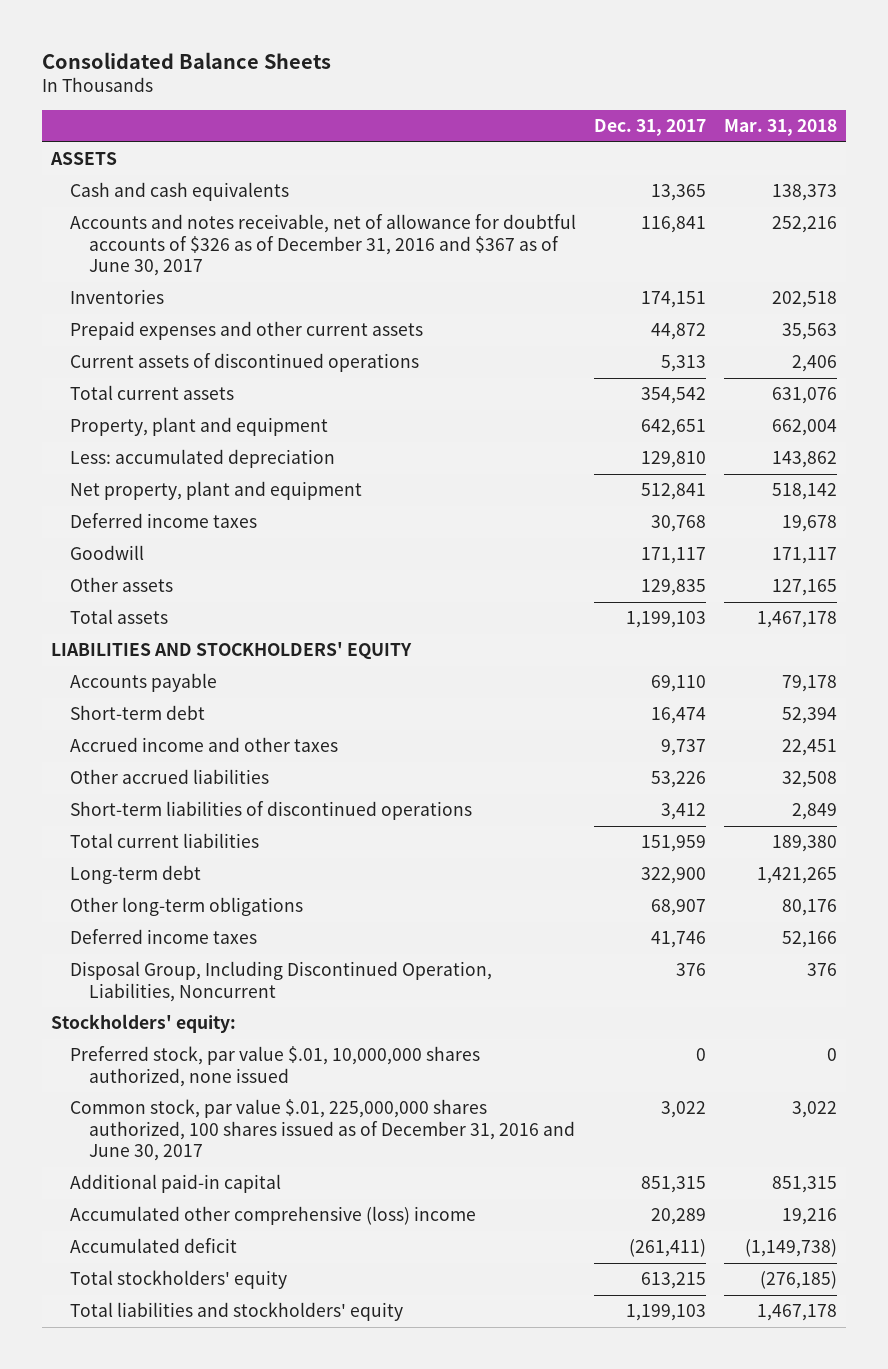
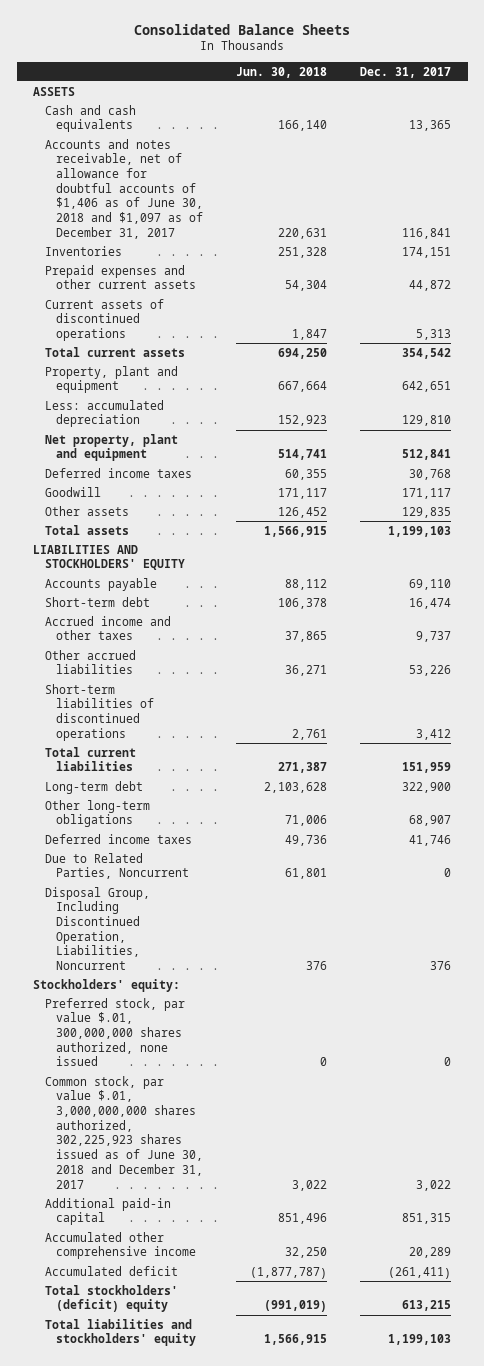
- | Dec. 31, 2017 | Mar. 31, 2018
+ | Jun. 30, 2018 | Dec. 31, 2017
- Accounts and notes receivable, net of allowance for doubtful accounts of $326 as of December 31, 2016 and $367 as of June 30, 2017 | 116,841 | 252,216
+ Accounts and notes receivable, net of allowance for doubtful accounts of $1,406 as of June 30, 2018 and $1,097 as of December 31, 2017 | 220,631 | 116,841
+ Due to Related Parties, Noncurrent | 61,801 | 0
- Preferred stock, par value $.01, 10,000,000 shares authorized, none issued | 0 | 0
- Common stock, par value $.01, 225,000,000 shares authorized, 100 shares issued as of December 31, 2016 and June 30, 2017 | 3,022 | 3,022
+ Preferred stock, par value $.01, 300,000,000 shares authorized, none issued | 0 | 0
+ Common stock, par value $.01, 3,000,000,000 shares authorized, 302,225,923 shares issued as of June 30, 2018 and December 31, 2017 | 3,022 | 3,022
- Accumulated other comprehensive (loss) income | 20,289 | 19,216
+ Accumulated other comprehensive income | 32,250 | 20,289
- Total stockholders' equity | 613,215 | (276,185)
+ Total stockholders' (deficit) equity | (991,019) | 613,215

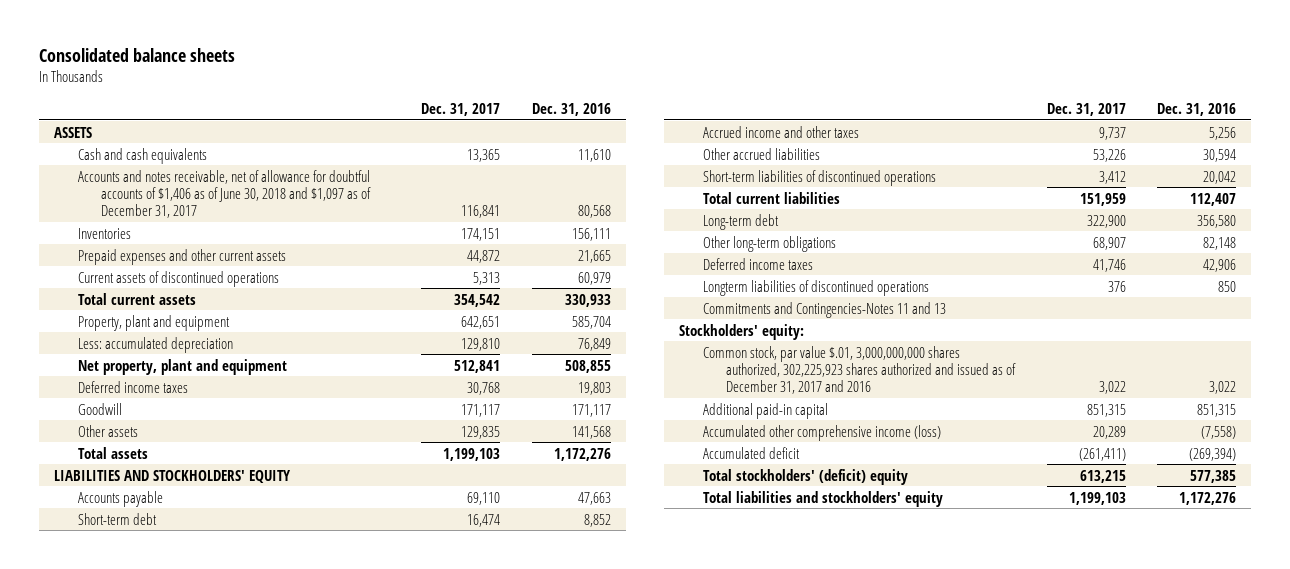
- Consolidated Balance Sheets
+ Consolidated balance sheets
- | Jun. 30, 2018 | Dec. 31, 2017
+ | Dec. 31, 2017 | Dec. 31, 2016
- Due to Related Parties, Noncurrent | 61,801 | 0
- Disposal Group, Including Discontinued Operation, Liabilities, Noncurrent | 376 | 376
+ Longterm liabilities of discontinued operations | 376 | 850
+ Commitments and Contingencies-Notes 11 and 13
- Preferred stock, par value $.01, 300,000,000 shares authorized, none issued | 0 | 0
- Common stock, par value $.01, 3,000,000,000 shares authorized, 302,225,923 shares issued as of June 30, 2018 and December 31, 2017 | 3,022 | 3,022
+ Common stock, par value $.01, 3,000,000,000 shares authorized, 302,225,923 shares authorized and issued as of December 31, 2017 and 2016 | 3,022 | 3,022
- Accumulated other comprehensive income | 32,250 | 20,289
+ Accumulated other comprehensive income (loss) | 20,289 | (7,558)

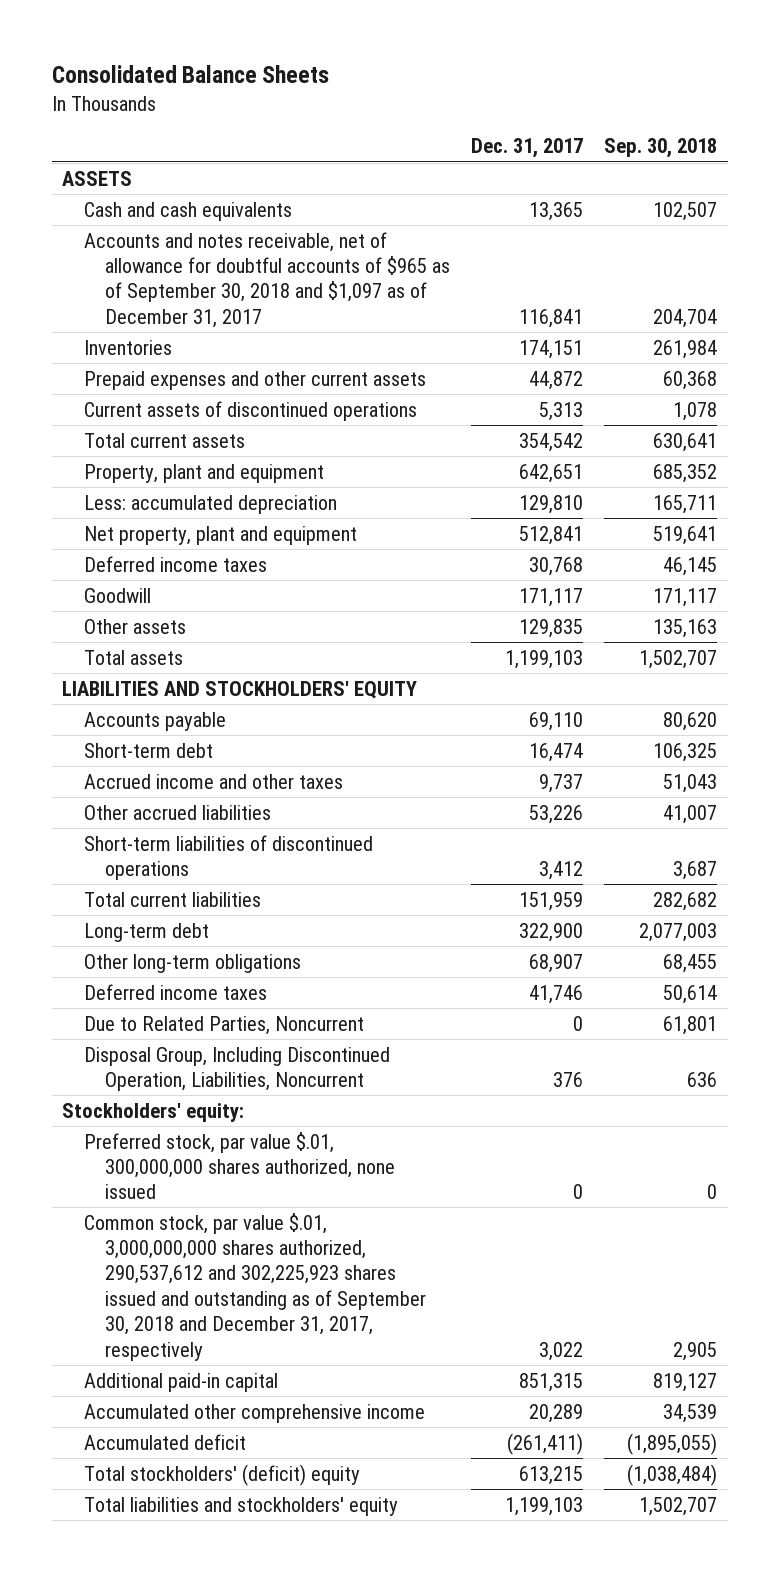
- Consolidated balance sheets
+ Consolidated Balance Sheets
- | Dec. 31, 2017 | Dec. 31, 2016
+ | Dec. 31, 2017 | Sep. 30, 2018
- Accounts and notes receivable, net of allowance for doubtful accounts of $1,406 as of June 30, 2018 and $1,097 as of December 31, 2017 | 116,841 | 80,568
+ Accounts and notes receivable, net of allowance for doubtful accounts of $965 as of September 30, 2018 and $1,097 as of December 31, 2017 | 116,841 | 204,704
- Longterm liabilities of discontinued operations | 376 | 850
- Commitments and Contingencies-Notes 11 and 13
+ Due to Related Parties, Noncurrent | 0 | 61,801
+ Disposal Group, Including Discontinued Operation, Liabilities, Noncurrent | 376 | 636
- Common stock, par value $.01, 3,000,000,000 shares authorized, 302,225,923 shares authorized and issued as of December 31, 2017 and 2016 | 3,022 | 3,022
+ Preferred stock, par value $.01, 300,000,000 shares authorized, none issued | 0 | 0
+ Common stock, par value $.01, 3,000,000,000 shares authorized, 290,537,612 and 302,225,923 shares issued and outstanding as of September 30, 2018 and December 31, 2017, respectively | 3,022 | 2,905
- Accumulated other comprehensive income (loss) | 20,289 | (7,558)
+ Accumulated other comprehensive income | 20,289 | 34,539

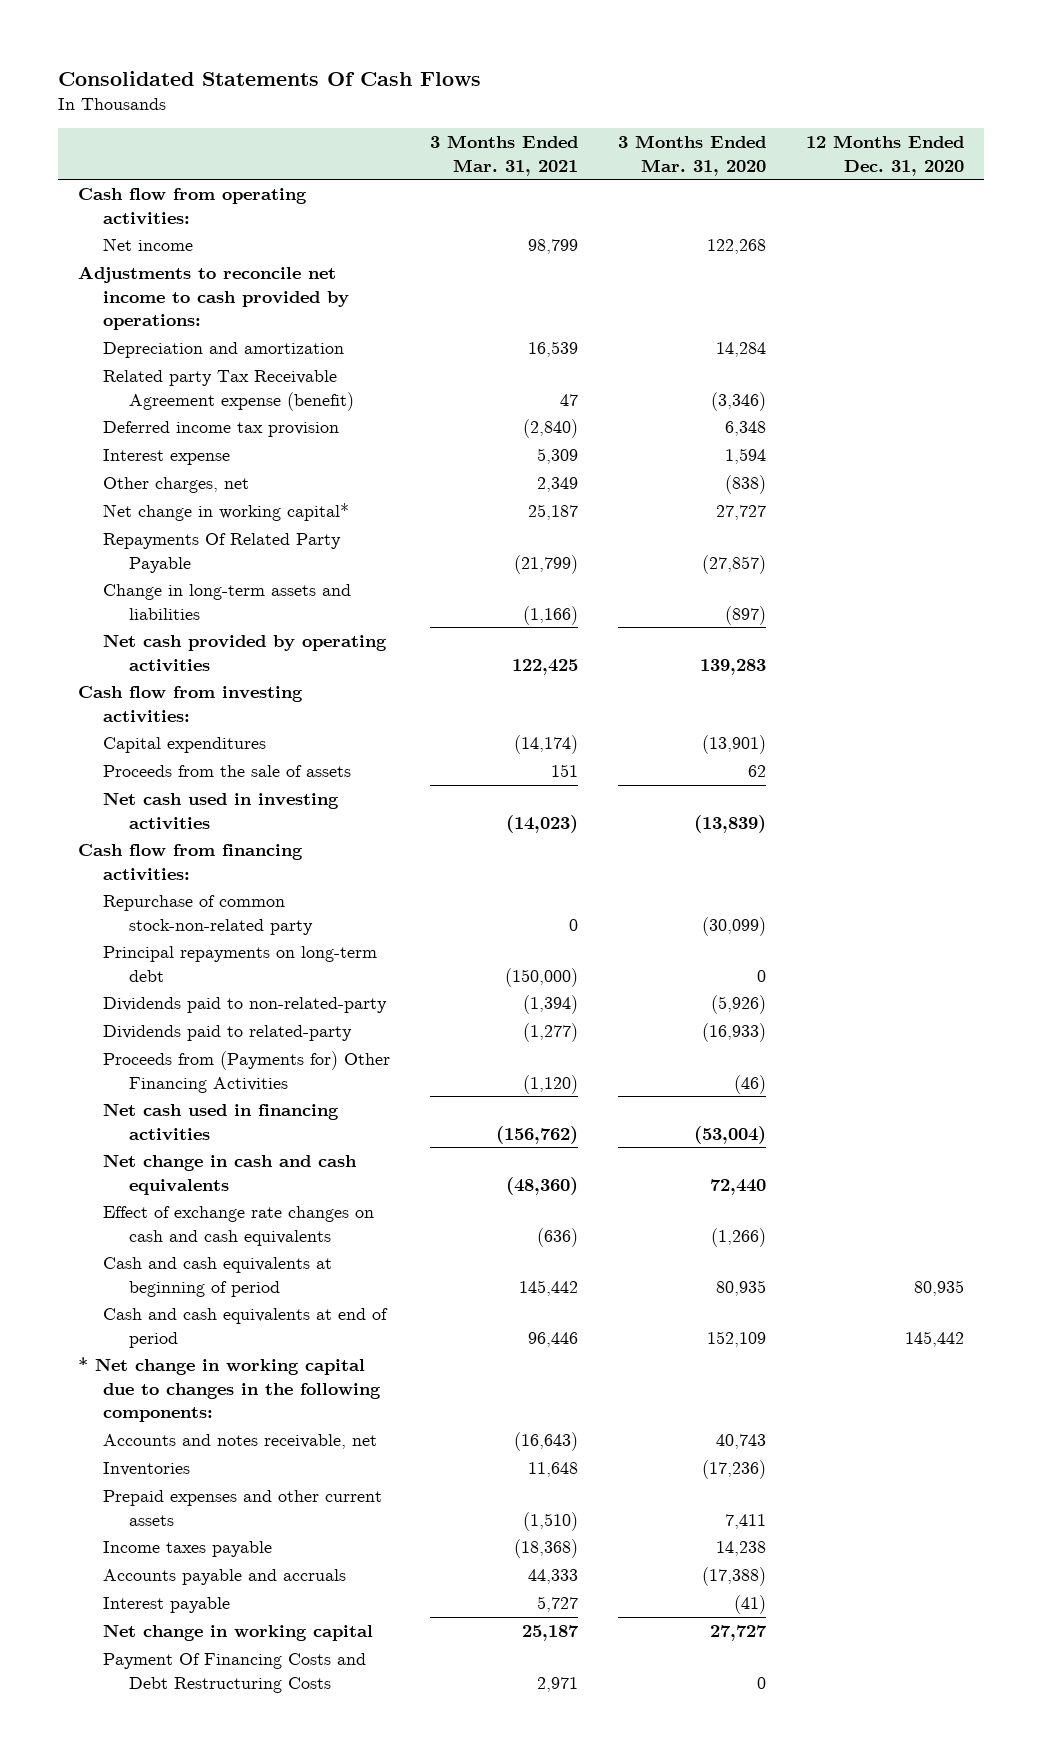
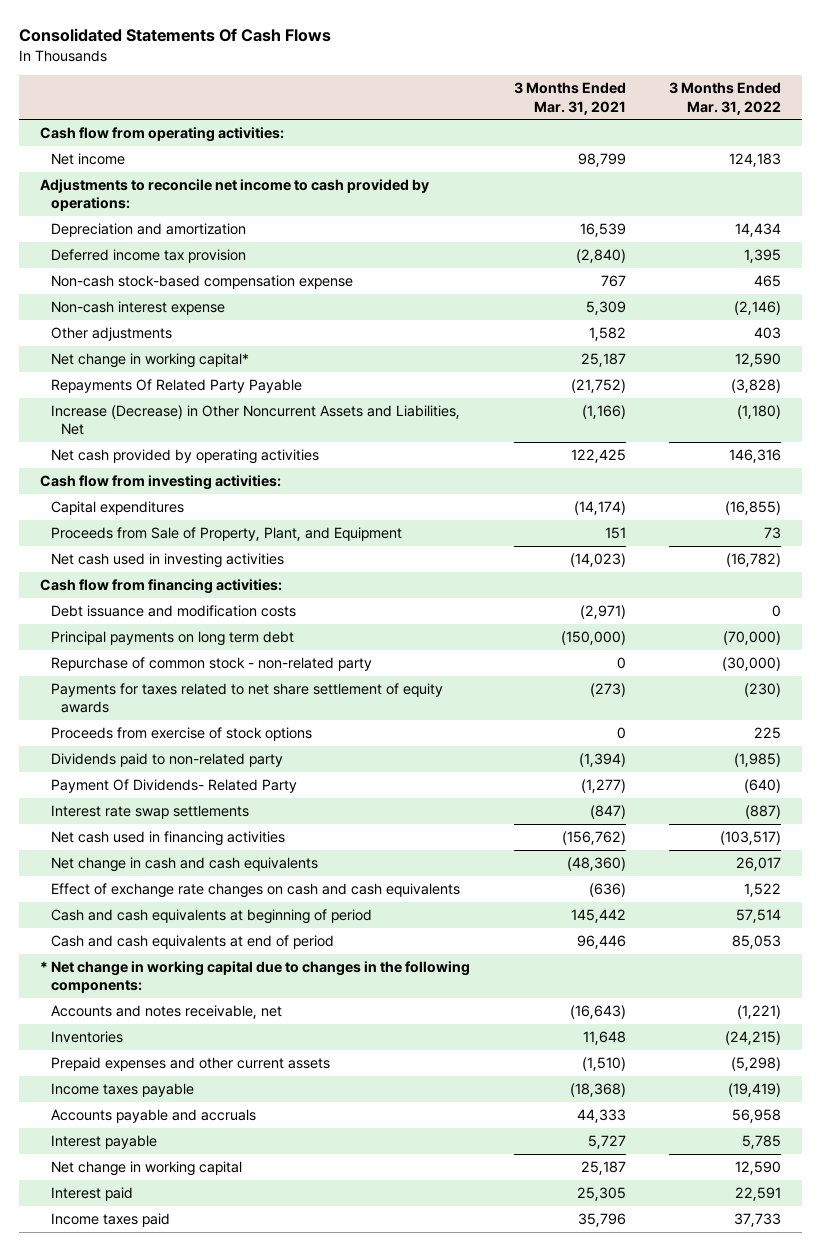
- | 3 Months Ended Mar. 31, 2021 | 3 Months Ended Mar. 31, 2020 | 12 Months Ended Dec. 31, 2020
+ | 3 Months Ended Mar. 31, 2021 | 3 Months Ended Mar. 31, 2022
- Related party Tax Receivable Agreement expense (benefit) | 47 | (3,346) |
- Interest expense | 5,309 | 1,594 |
- Other charges, net | 2,349 | (838) |
+ Non-cash stock-based compensation expense | 767 | 465
+ Non-cash interest expense | 5,309 | (2,146)
+ Other adjustments | 1,582 | 403
- Repayments Of Related Party Payable | (21,799) | (27,857) |
- Change in long-term assets and liabilities | (1,166) | (897) |
+ Repayments Of Related Party Payable | (21,752) | (3,828)
+ Increase (Decrease) in Other Noncurrent Assets and Liabilities, Net | (1,166) | (1,180)
- Proceeds from the sale of assets | 151 | 62 |
+ Proceeds from Sale of Property, Plant, and Equipment | 151 | 73
- Repurchase of common stock-non-related party | 0 | (30,099) |
- Principal repayments on long-term debt | (150,000) | 0 |
- Dividends paid to non-related-party | (1,394) | (5,926) |
- Dividends paid to related-party | (1,277) | (16,933) |
- Proceeds from (Payments for) Other Financing Activities | (1,120) | (46) |
+ Debt issuance and modification costs | (2,971) | 0
+ Principal payments on long term debt | (150,000) | (70,000)
+ Repurchase of common stock - non-related party | 0 | (30,000)
+ Payments for taxes related to net share settlement of equity awards | (273) | (230)
+ Proceeds from exercise of stock options | 0 | 225
+ Dividends paid to non-related party | (1,394) | (1,985)
+ Payment Of Dividends- Related Party | (1,277) | (640)
+ Interest rate swap settlements | (847) | (887)
- Payment Of Financing Costs and Debt Restructuring Costs | 2,971 | 0 |
+ Interest paid | 25,305 | 22,591
+ Income taxes paid | 35,796 | 37,733

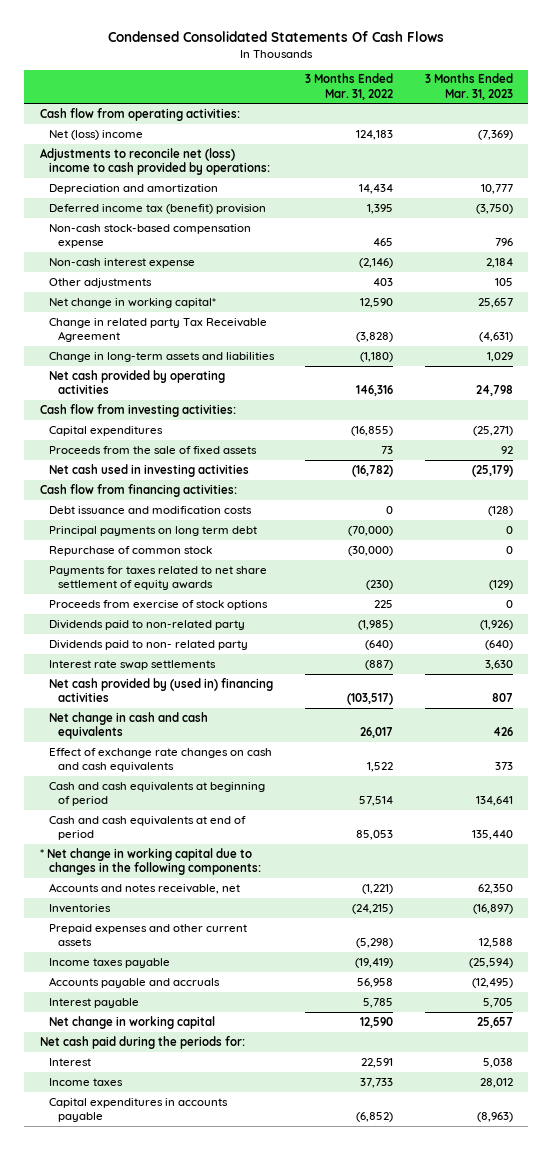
- Consolidated Statements Of Cash Flows
+ Condensed Consolidated Statements Of Cash Flows
- | 3 Months Ended Mar. 31, 2021 | 3 Months Ended Mar. 31, 2022
+ | 3 Months Ended Mar. 31, 2022 | 3 Months Ended Mar. 31, 2023
- Net income | 98,799 | 124,183
- Adjustments to reconcile net income to cash provided by operations:
+ Net (loss) income | 124,183 | (7,369)
+ Adjustments to reconcile net (loss) income to cash provided by operations:
- Deferred income tax provision | (2,840) | 1,395
+ Deferred income tax (benefit) provision | 1,395 | (3,750)
- Repayments Of Related Party Payable | (21,752) | (3,828)
- Increase (Decrease) in Other Noncurrent Assets and Liabilities, Net | (1,166) | (1,180)
+ Change in related party Tax Receivable Agreement | (3,828) | (4,631)
+ Change in long-term assets and liabilities | (1,180) | 1,029
- Proceeds from Sale of Property, Plant, and Equipment | 151 | 73
+ Proceeds from the sale of fixed assets | 73 | 92
- Repurchase of common stock - non-related party | 0 | (30,000)
+ Repurchase of common stock | (30,000) | 0
- Payment Of Dividends- Related Party | (1,277) | (640)
+ Dividends paid to non- related party | (640) | (640)
- Net cash used in financing activities | (156,762) | (103,517)
+ Net cash provided by (used in) financing activities | (103,517) | 807
- Interest paid | 25,305 | 22,591
- Income taxes paid | 35,796 | 37,733
+ Net cash paid during the periods for:
+ Interest | 22,591 | 5,038
+ Income taxes | 37,733 | 28,012
+ Capital expenditures in accounts payable | (6,852) | (8,963)

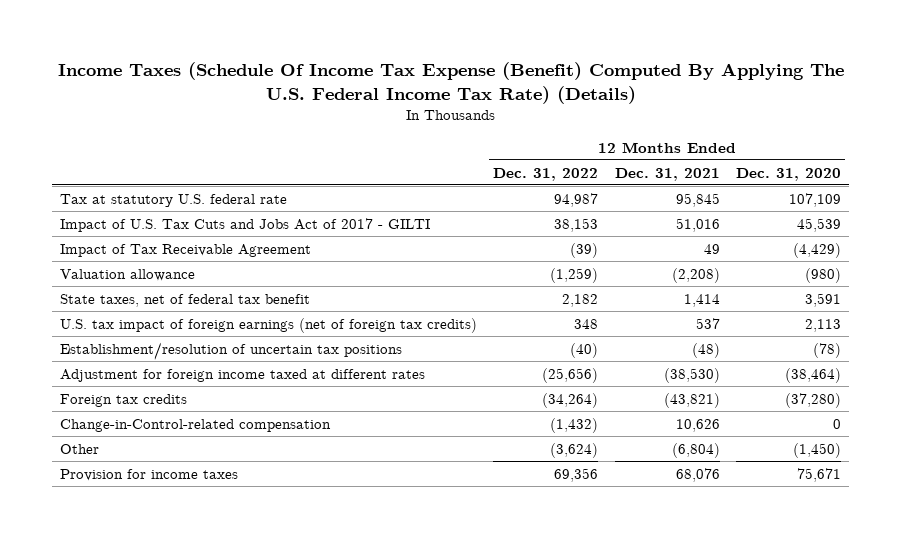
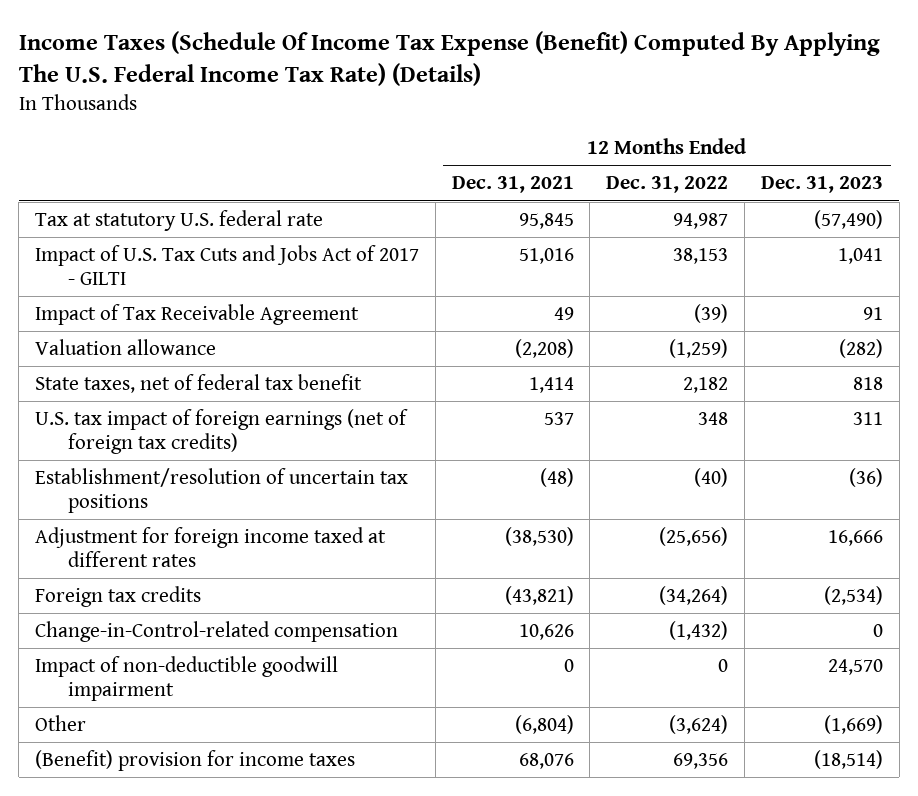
- | 12 Months Ended Dec. 31, 2022 | 12 Months Ended Dec. 31, 2021 | 12 Months Ended Dec. 31, 2020
+ | 12 Months Ended Dec. 31, 2021 | 12 Months Ended Dec. 31, 2022 | 12 Months Ended Dec. 31, 2023
+ Impact of non-deductible goodwill impairment | 0 | 0 | 24,570
- Provision for income taxes | 69,356 | 68,076 | 75,671
+ (Benefit) provision for income taxes | 68,076 | 69,356 | (18,514)

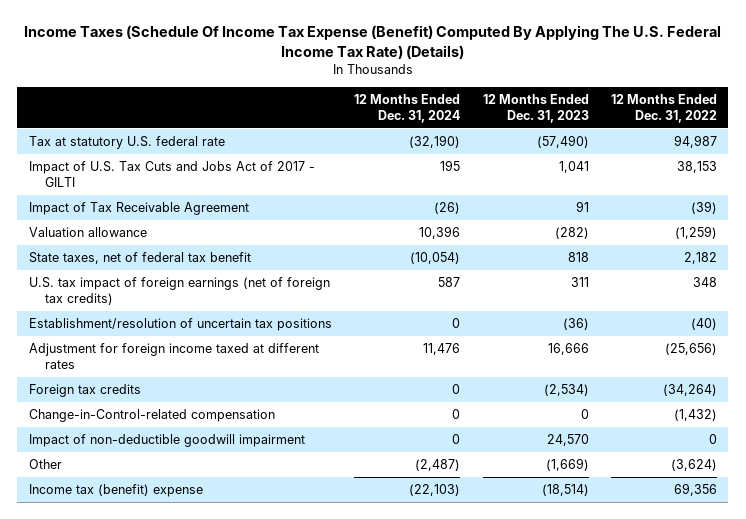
- | 12 Months Ended Dec. 31, 2021 | 12 Months Ended Dec. 31, 2022 | 12 Months Ended Dec. 31, 2023
+ | 12 Months Ended Dec. 31, 2024 | 12 Months Ended Dec. 31, 2023 | 12 Months Ended Dec. 31, 2022
- (Benefit) provision for income taxes | 68,076 | 69,356 | (18,514)
+ Income tax (benefit) expense | (22,103) | (18,514) | 69,356

